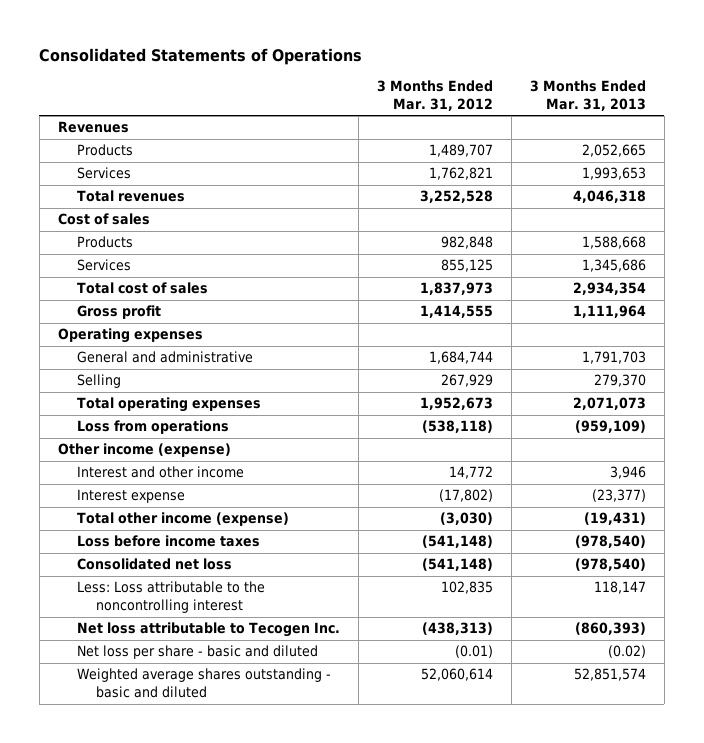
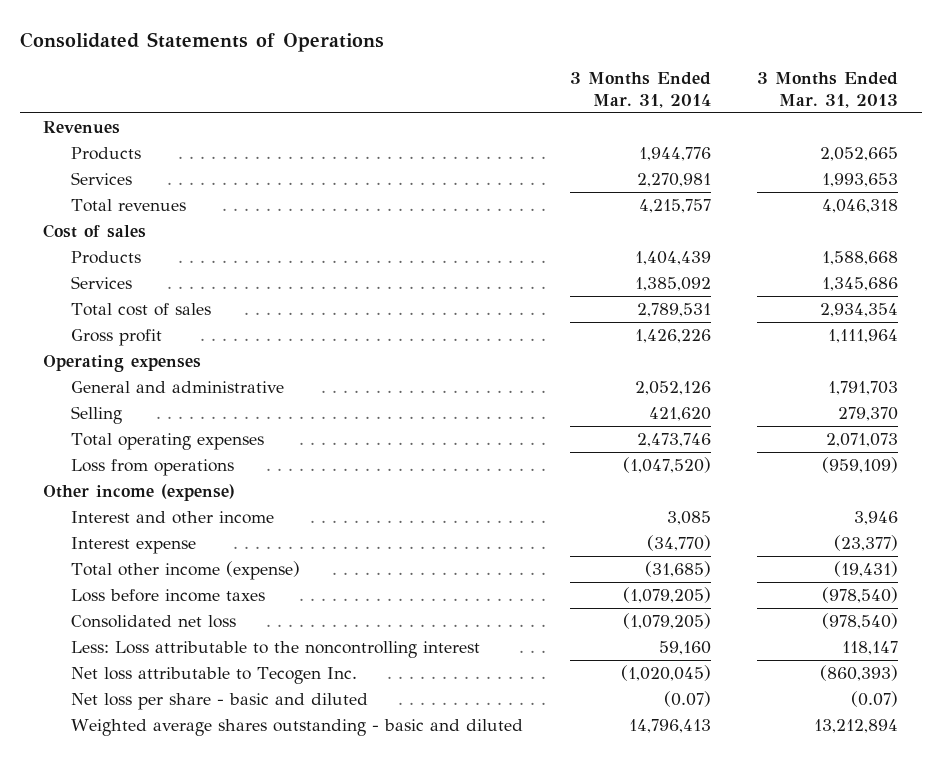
- | 3 Months Ended Mar. 31, 2012 | 3 Months Ended Mar. 31, 2013
+ | 3 Months Ended Mar. 31, 2014 | 3 Months Ended Mar. 31, 2013
- Net loss per share - basic and diluted | (0.01) | (0.02)
- Weighted average shares outstanding - basic and diluted | 52,060,614 | 52,851,574
+ Net loss per share - basic and diluted | (0.07) | (0.07)
+ Weighted average shares outstanding - basic and diluted | 14,796,413 | 13,212,894

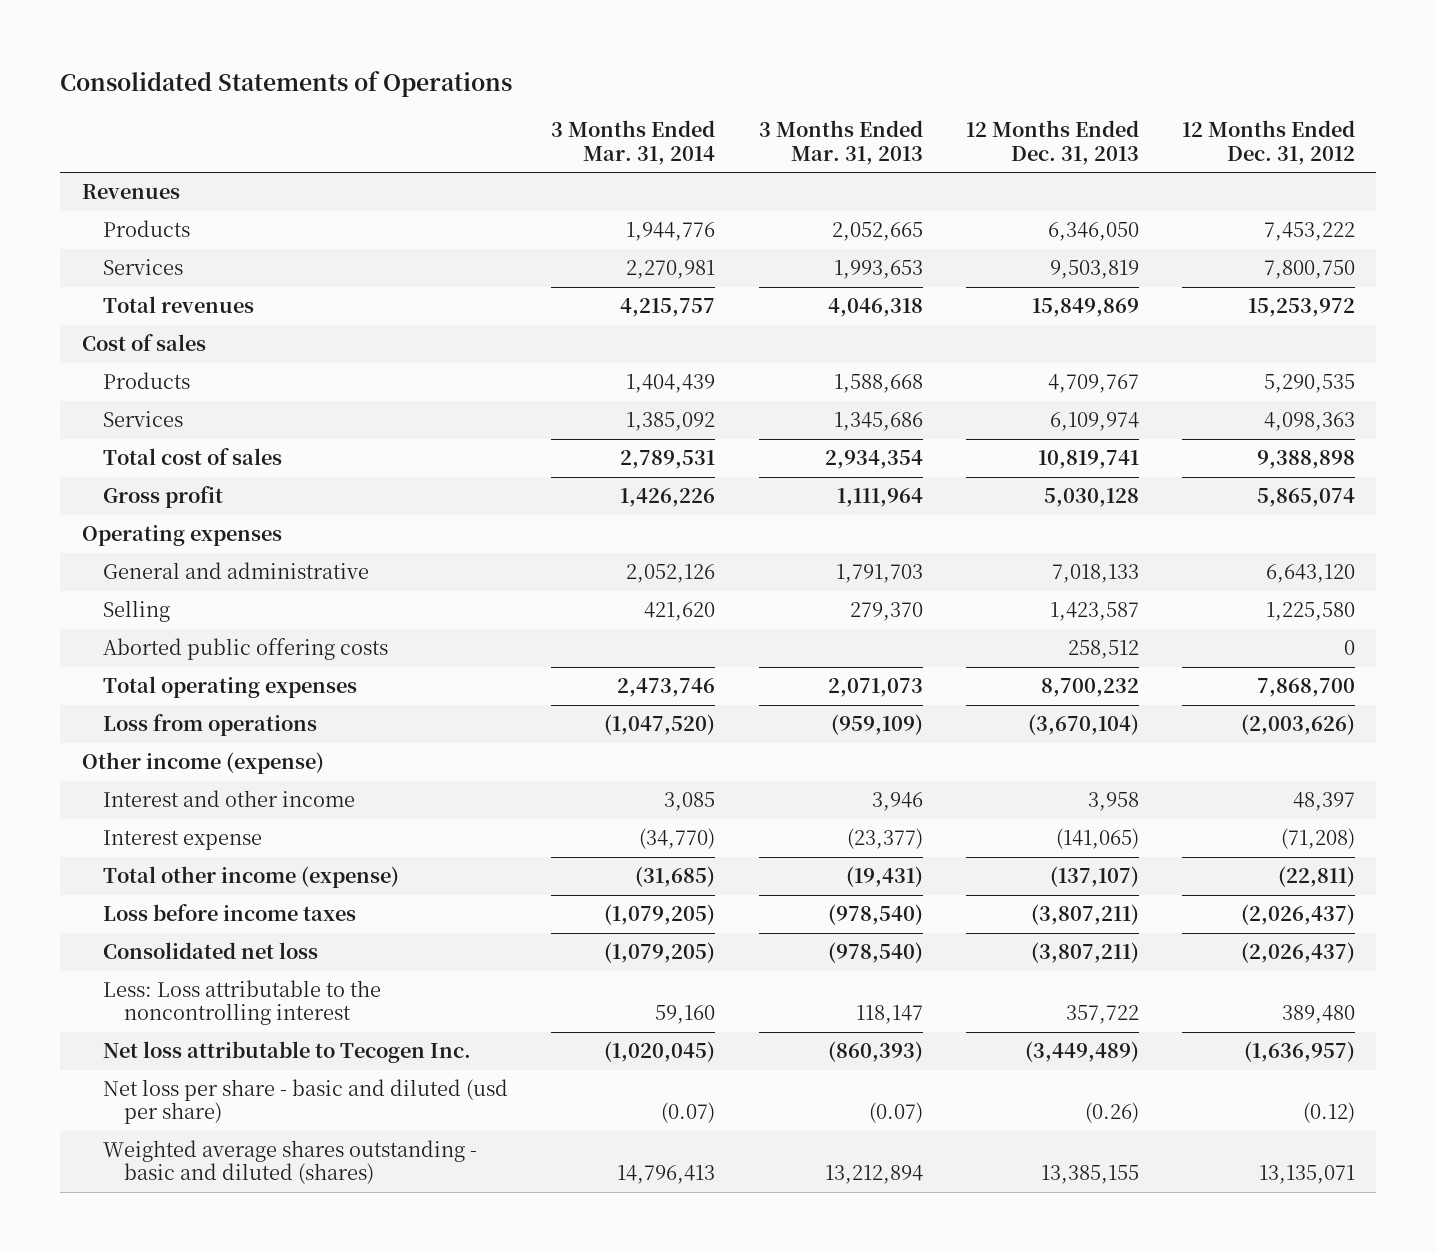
- | 3 Months Ended Mar. 31, 2014 | 3 Months Ended Mar. 31, 2013
+ | 3 Months Ended Mar. 31, 2014 | 3 Months Ended Mar. 31, 2013 | 12 Months Ended Dec. 31, 2013 | 12 Months Ended Dec. 31, 2012
+ Aborted public offering costs | | | 258,512 | 0
- Net loss per share - basic and diluted | (0.07) | (0.07)
- Weighted average shares outstanding - basic and diluted | 14,796,413 | 13,212,894
+ Net loss per share - basic and diluted (usd per share) | (0.07) | (0.07) | (0.26) | (0.12)
+ Weighted average shares outstanding - basic and diluted (shares) | 14,796,413 | 13,212,894 | 13,385,155 | 13,135,071

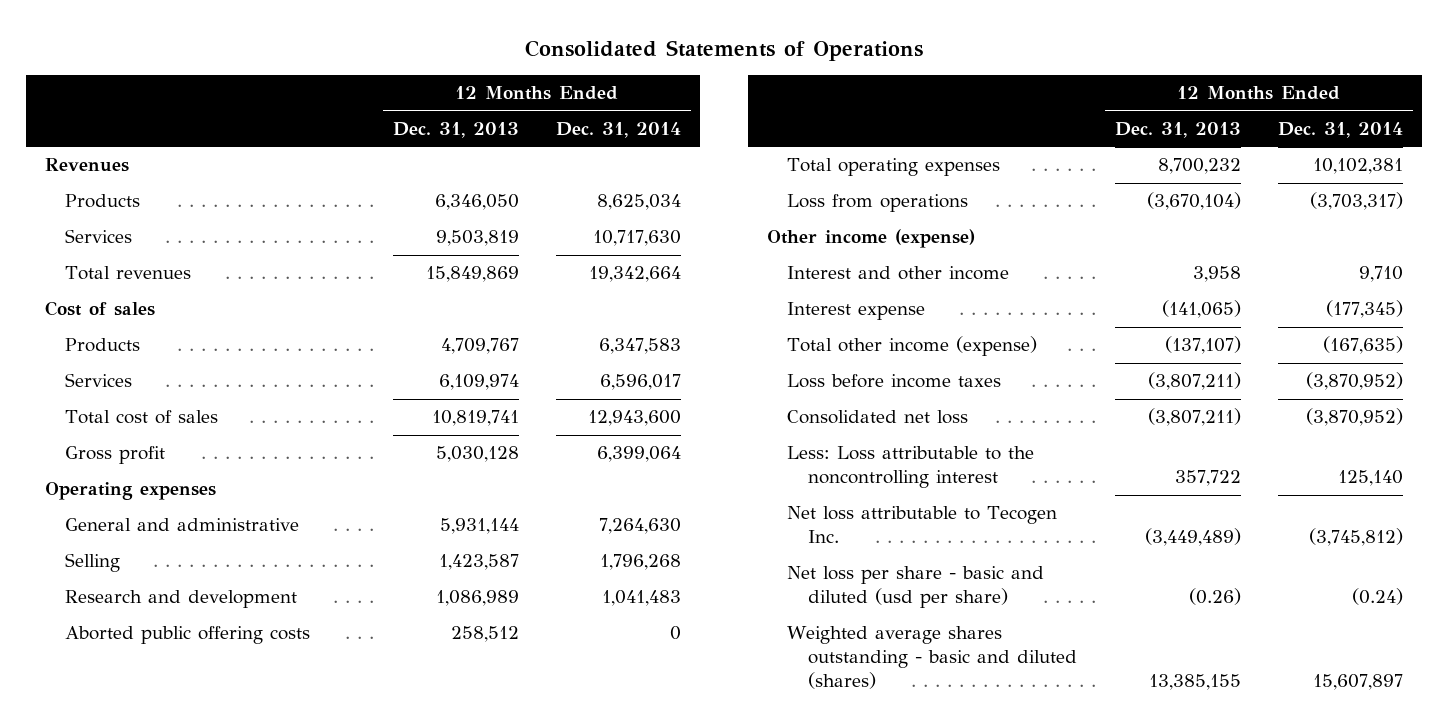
- | 3 Months Ended Mar. 31, 2014 | 3 Months Ended Mar. 31, 2013 | 12 Months Ended Dec. 31, 2013 | 12 Months Ended Dec. 31, 2012
+ | 12 Months Ended Dec. 31, 2013 | 12 Months Ended Dec. 31, 2014
- General and administrative | 2,052,126 | 1,791,703 | 7,018,133 | 6,643,120
+ General and administrative | 5,931,144 | 7,264,630
+ Research and development | 1,086,989 | 1,041,483

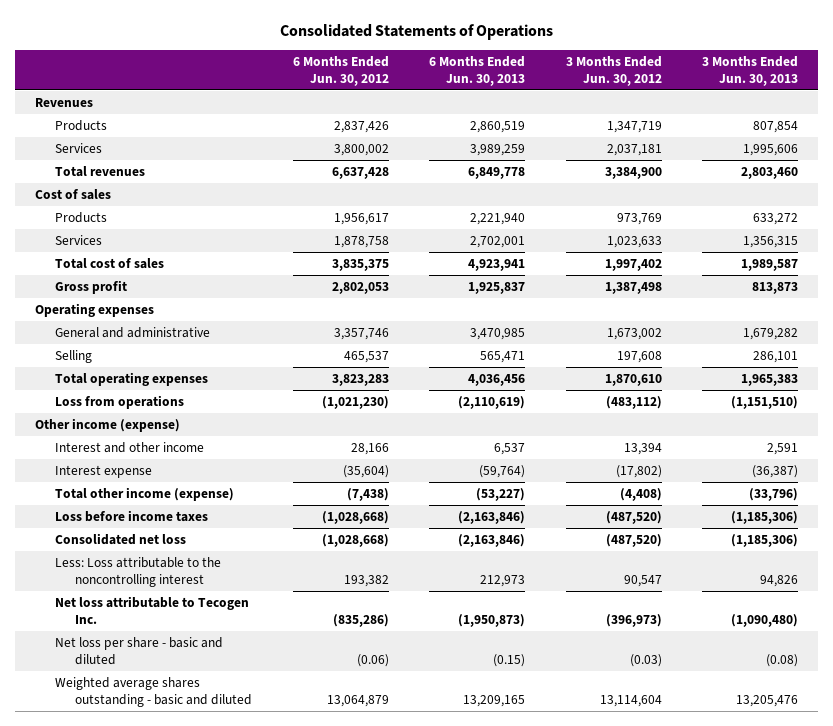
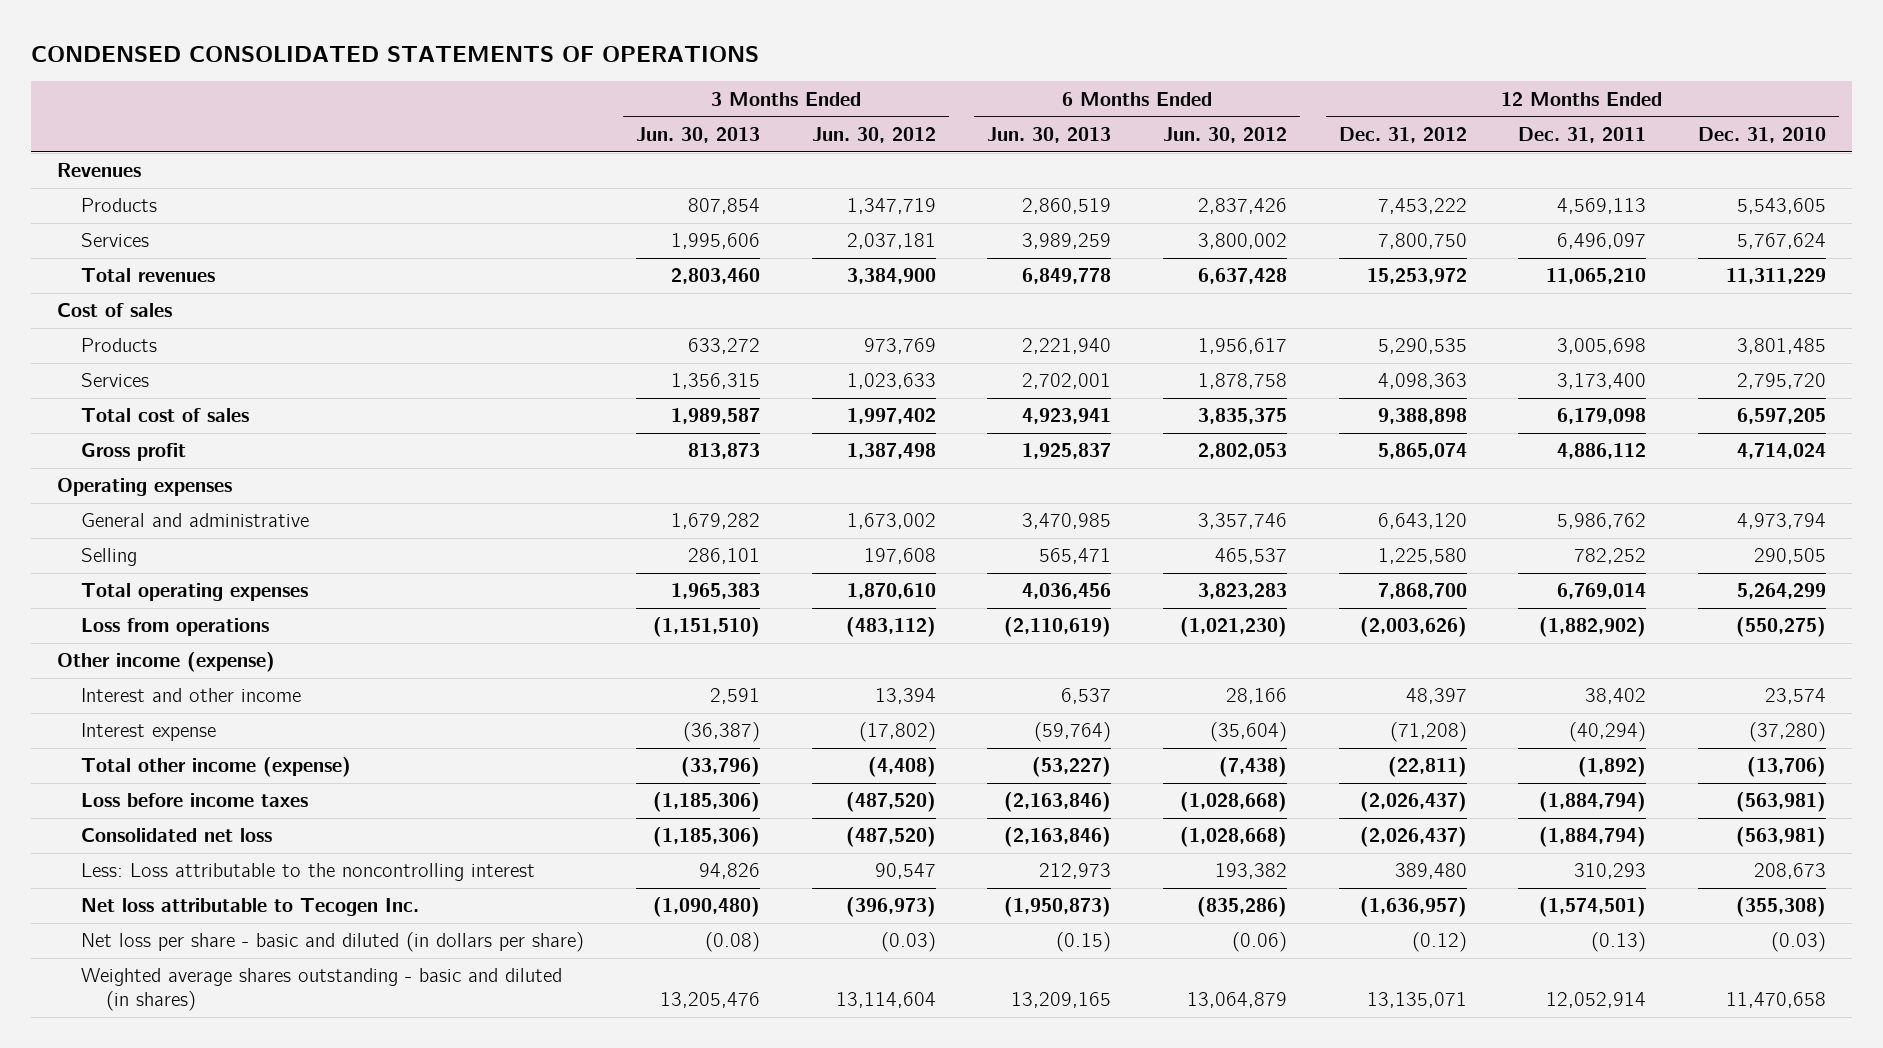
- Consolidated Statements of Operations
+ CONDENSED CONSOLIDATED STATEMENTS OF OPERATIONS
- | 6 Months Ended Jun. 30, 2012 | 6 Months Ended Jun. 30, 2013 | 3 Months Ended Jun. 30, 2012 | 3 Months Ended Jun. 30, 2013
+ | 3 Months Ended Jun. 30, 2013 | 3 Months Ended Jun. 30, 2012 | 6 Months Ended Jun. 30, 2013 | 6 Months Ended Jun. 30, 2012 | 12 Months Ended Dec. 31, 2012 | 12 Months Ended Dec. 31, 2011 | 12 Months Ended Dec. 31, 2010
- Net loss per share - basic and diluted | (0.06) | (0.15) | (0.03) | (0.08)
- Weighted average shares outstanding - basic and diluted | 13,064,879 | 13,209,165 | 13,114,604 | 13,205,476
+ Net loss per share - basic and diluted (in dollars per share) | (0.08) | (0.03) | (0.15) | (0.06) | (0.12) | (0.13) | (0.03)
+ Weighted average shares outstanding - basic and diluted (in shares) | 13,205,476 | 13,114,604 | 13,209,165 | 13,064,879 | 13,135,071 | 12,052,914 | 11,470,658

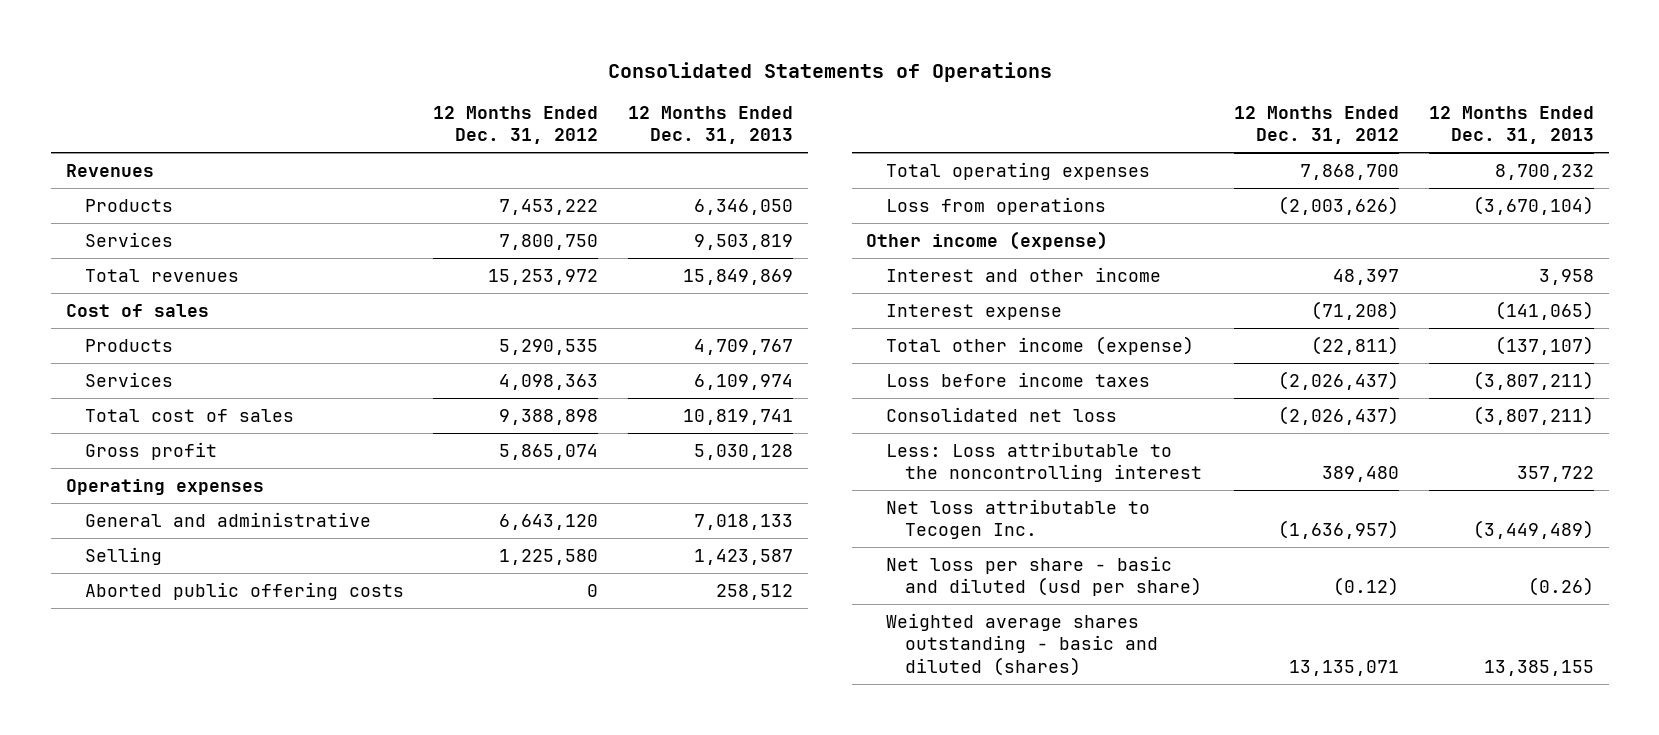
- CONDENSED CONSOLIDATED STATEMENTS OF OPERATIONS
+ Consolidated Statements of Operations
- | 3 Months Ended Jun. 30, 2013 | 3 Months Ended Jun. 30, 2012 | 6 Months Ended Jun. 30, 2013 | 6 Months Ended Jun. 30, 2012 | 12 Months Ended Dec. 31, 2012 | 12 Months Ended Dec. 31, 2011 | 12 Months Ended Dec. 31, 2010
+ | 12 Months Ended Dec. 31, 2012 | 12 Months Ended Dec. 31, 2013
+ Aborted public offering costs | 0 | 258,512
- Net loss per share - basic and diluted (in dollars per share) | (0.08) | (0.03) | (0.15) | (0.06) | (0.12) | (0.13) | (0.03)
- Weighted average shares outstanding - basic and diluted (in shares) | 13,205,476 | 13,114,604 | 13,209,165 | 13,064,879 | 13,135,071 | 12,052,914 | 11,470,658
+ Net loss per share - basic and diluted (usd per share) | (0.12) | (0.26)
+ Weighted average shares outstanding - basic and diluted (shares) | 13,135,071 | 13,385,155

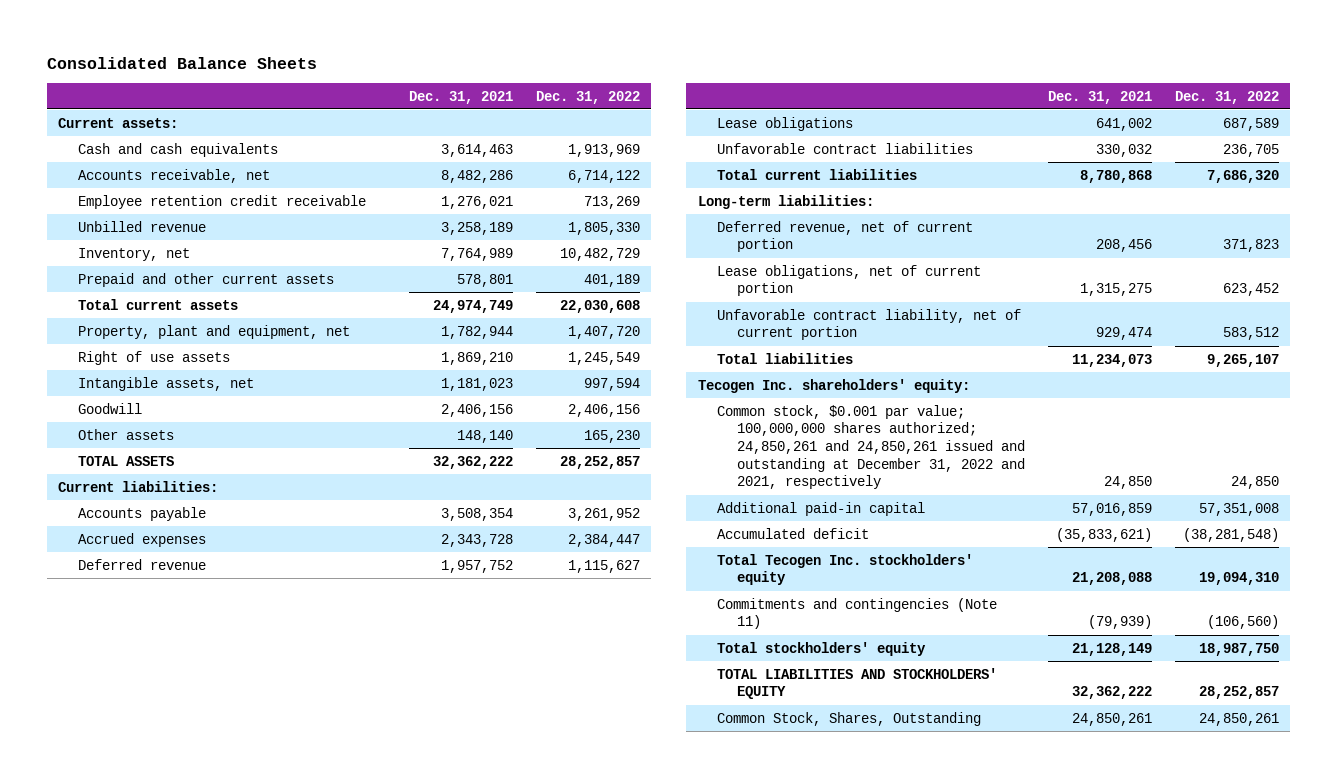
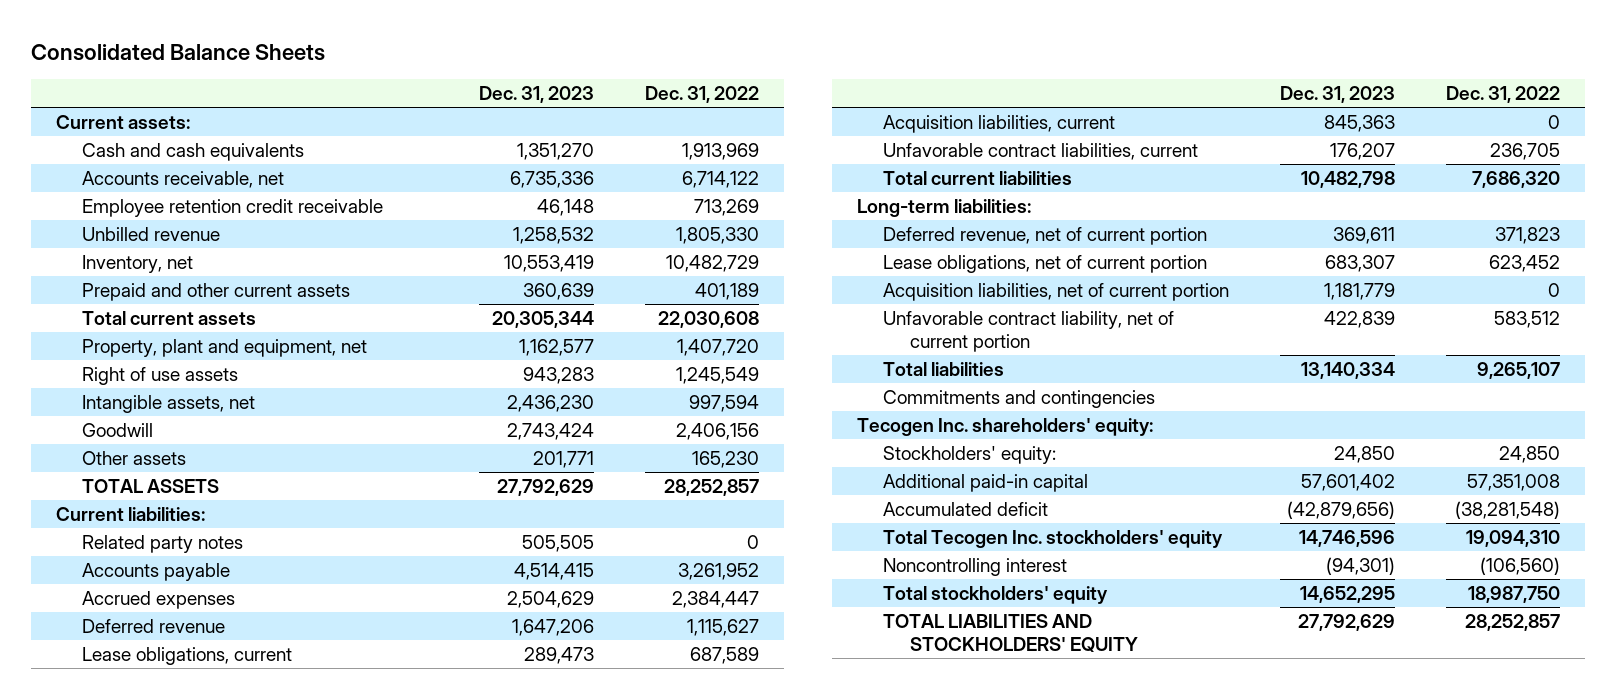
- | Dec. 31, 2021 | Dec. 31, 2022
+ | Dec. 31, 2023 | Dec. 31, 2022
+ Related party notes | 505,505 | 0
- Lease obligations | 641,002 | 687,589
- Unfavorable contract liabilities | 330,032 | 236,705
+ Lease obligations, current | 289,473 | 687,589
+ Acquisition liabilities, current | 845,363 | 0
+ Unfavorable contract liabilities, current | 176,207 | 236,705
+ Acquisition liabilities, net of current portion | 1,181,779 | 0
+ Commitments and contingencies
- Common stock, $0.001 par value; 100,000,000 shares authorized; 24,850,261 and 24,850,261 issued and outstanding at December 31, 2022 and 2021, respectively | 24,850 | 24,850
+ Stockholders' equity: | 24,850 | 24,850
- Commitments and contingencies (Note 11) | (79,939) | (106,560)
+ Noncontrolling interest | (94,301) | (106,560)
- Common Stock, Shares, Outstanding | 24,850,261 | 24,850,261

